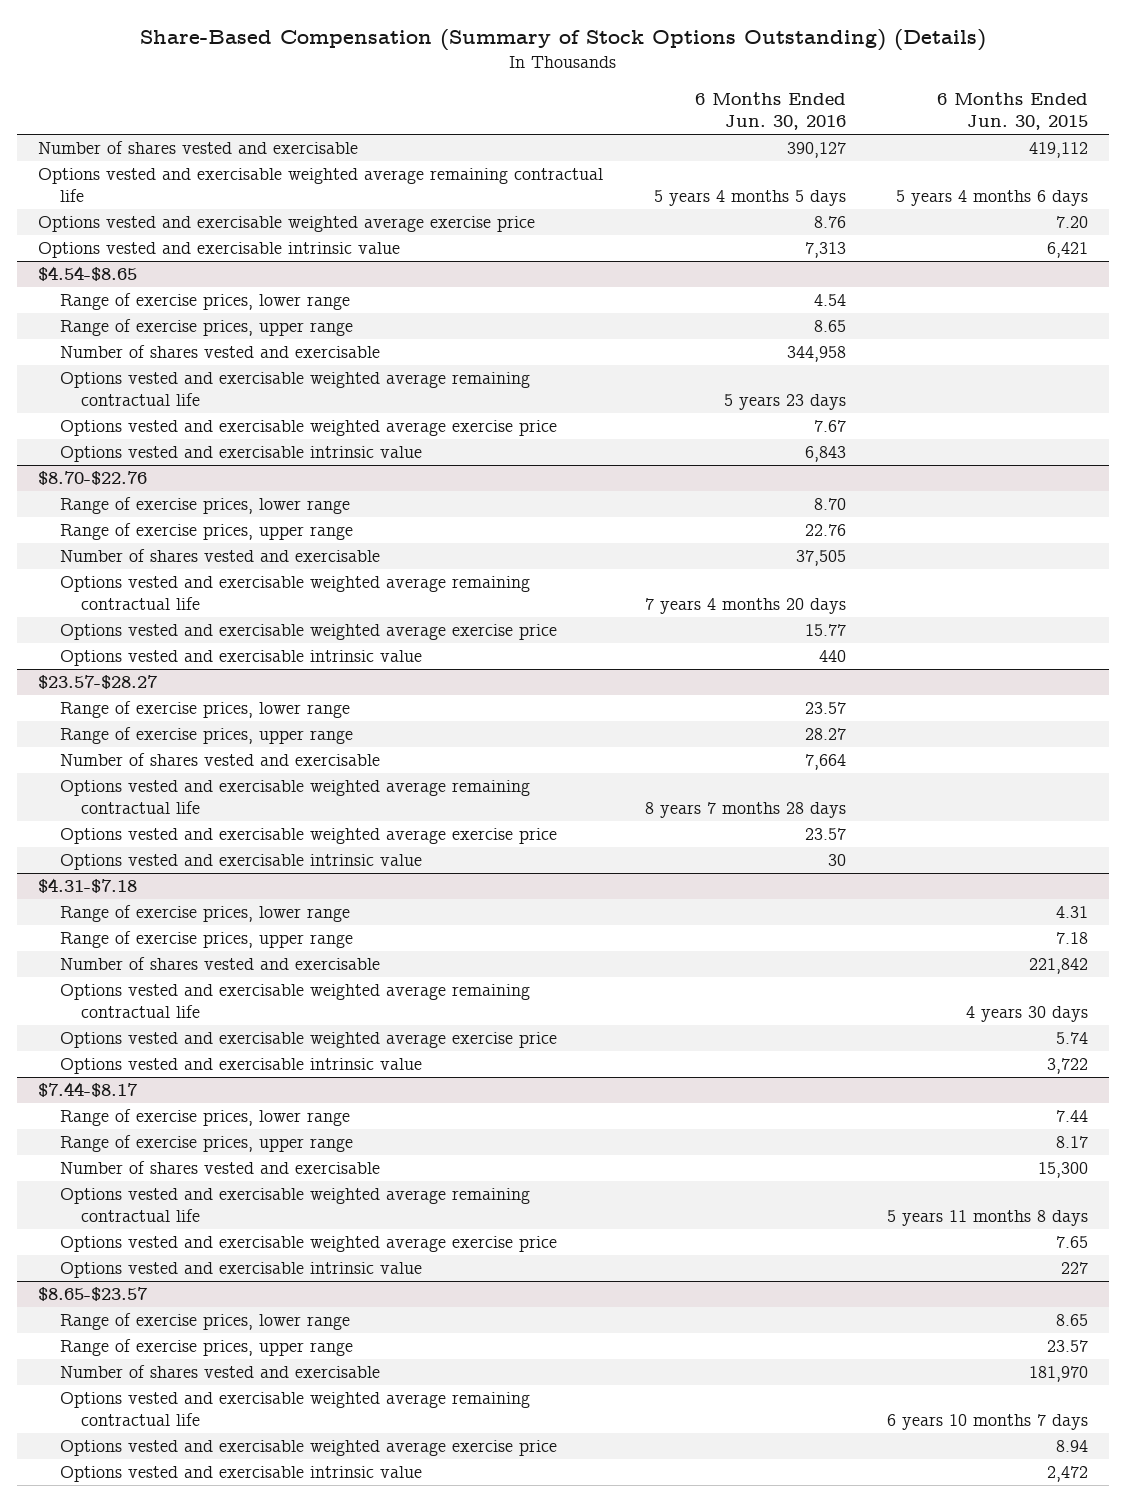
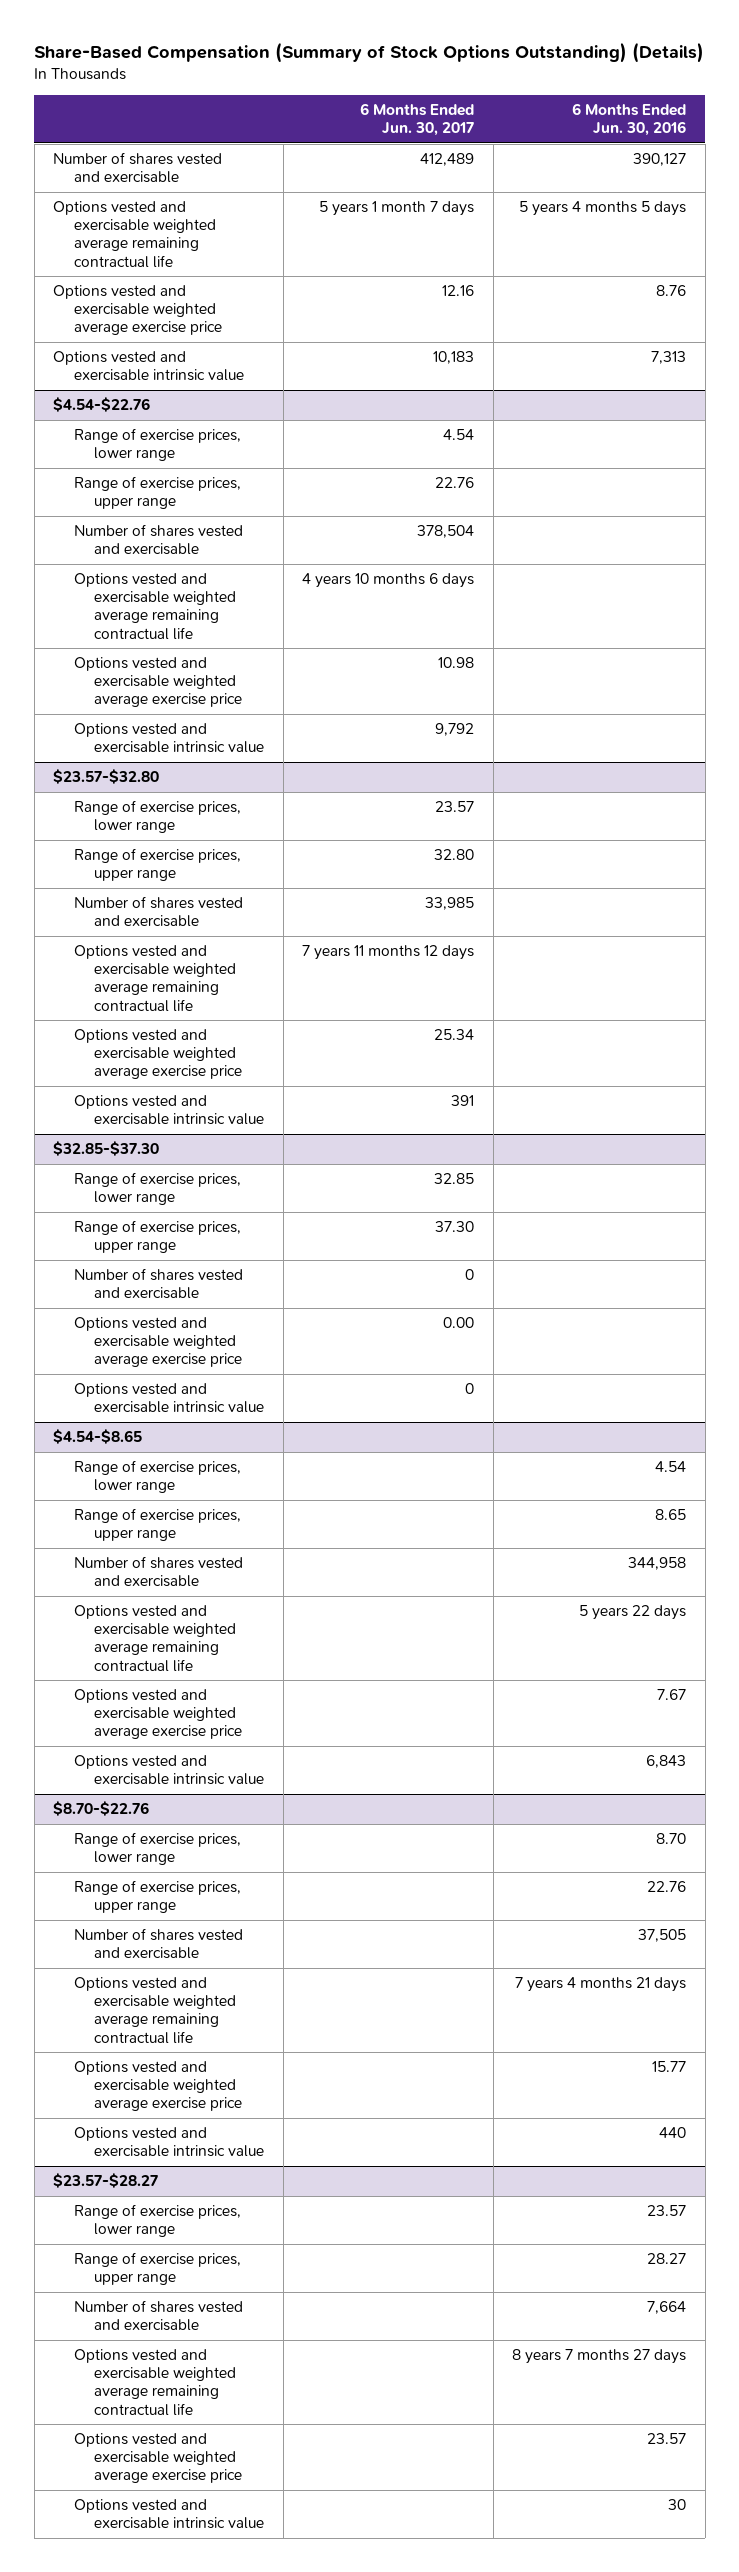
- | 6 Months Ended Jun. 30, 2016 | 6 Months Ended Jun. 30, 2015
+ | 6 Months Ended Jun. 30, 2017 | 6 Months Ended Jun. 30, 2016
+ $4.54-$22.76
+ Range of exercise prices, lower range | 4.54 |
+ Range of exercise prices, upper range | 22.76 |
+ Number of shares vested and exercisable | 378,504 |
+ Options vested and exercisable weighted average remaining contractual life | 4 years 10 months 6 days |
+ Options vested and exercisable weighted average exercise price | 10.98 |
+ Options vested and exercisable intrinsic value | 9,792 |
+ $23.57-$32.80
+ Range of exercise prices, lower range | 23.57 |
+ Range of exercise prices, upper range | 32.80 |
+ Number of shares vested and exercisable | 33,985 |
+ Options vested and exercisable weighted average remaining contractual life | 7 years 11 months 12 days |
+ Options vested and exercisable weighted average exercise price | 25.34 |
+ Options vested and exercisable intrinsic value | 391 |
+ $32.85-$37.30
+ Range of exercise prices, lower range | 32.85 |
+ Range of exercise prices, upper range | 37.30 |
+ Number of shares vested and exercisable | 0 |
+ Options vested and exercisable weighted average exercise price | 0.00 |
+ Options vested and exercisable intrinsic value | 0 |
@ $4.54-$8.65
- Options vested and exercisable weighted average remaining contractual life | 5 years 23 days |
+ Options vested and exercisable weighted average remaining contractual life | | 5 years 22 days
@ $8.70-$22.76
- Options vested and exercisable weighted average remaining contractual life | 7 years 4 months 20 days |
+ Options vested and exercisable weighted average remaining contractual life | | 7 years 4 months 21 days
@ $23.57-$28.27
- Options vested and exercisable weighted average remaining contractual life | 8 years 7 months 28 days |
+ Options vested and exercisable weighted average remaining contractual life | | 8 years 7 months 27 days
- $4.31-$7.18
- Range of exercise prices, lower range | | 4.31
- Range of exercise prices, upper range | | 7.18
- Number of shares vested and exercisable | | 221,842
- Options vested and exercisable weighted average remaining contractual life | | 4 years 30 days
- Options vested and exercisable weighted average exercise price | | 5.74
- Options vested and exercisable intrinsic value | | 3,722
- $7.44-$8.17
- Range of exercise prices, lower range | | 7.44
- Range of exercise prices, upper range | | 8.17
- Number of shares vested and exercisable | | 15,300
- Options vested and exercisable weighted average remaining contractual life | | 5 years 11 months 8 days
- Options vested and exercisable weighted average exercise price | | 7.65
- Options vested and exercisable intrinsic value | | 227
- $8.65-$23.57
- Range of exercise prices, lower range | | 8.65
- Range of exercise prices, upper range | | 23.57
- Number of shares vested and exercisable | | 181,970
- Options vested and exercisable weighted average remaining contractual life | | 6 years 10 months 7 days
- Options vested and exercisable weighted average exercise price | | 8.94
- Options vested and exercisable intrinsic value | | 2,472

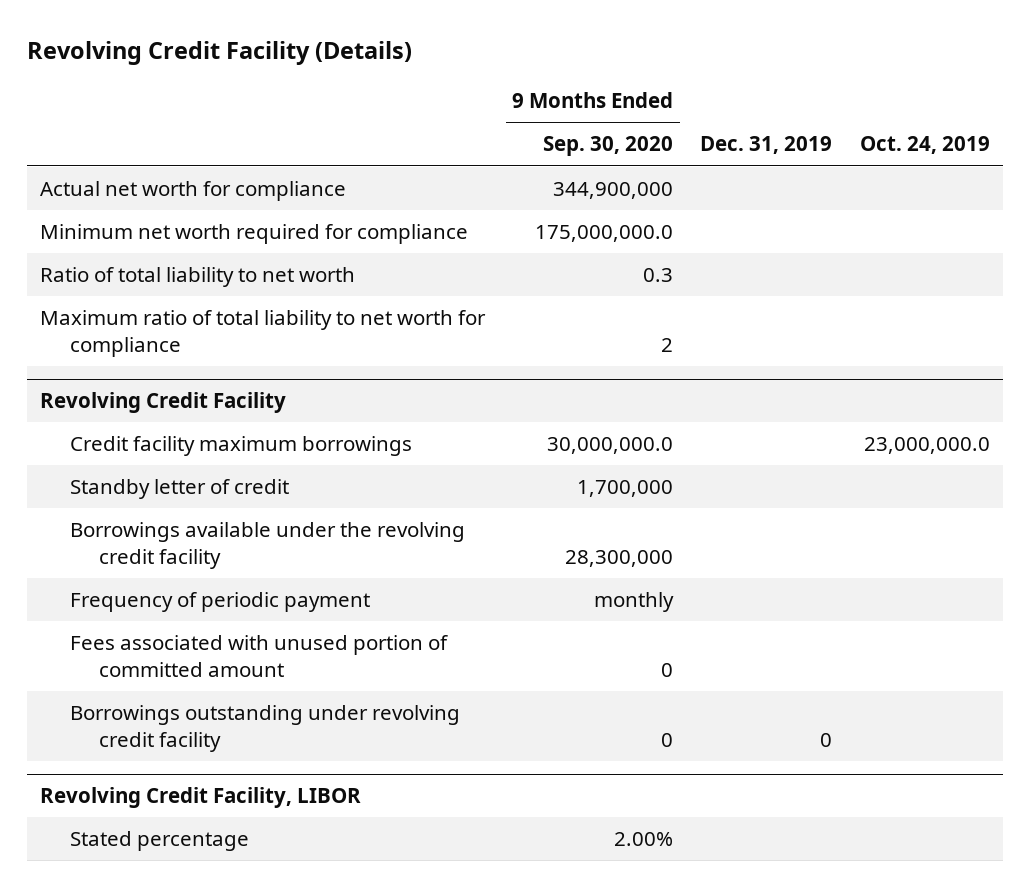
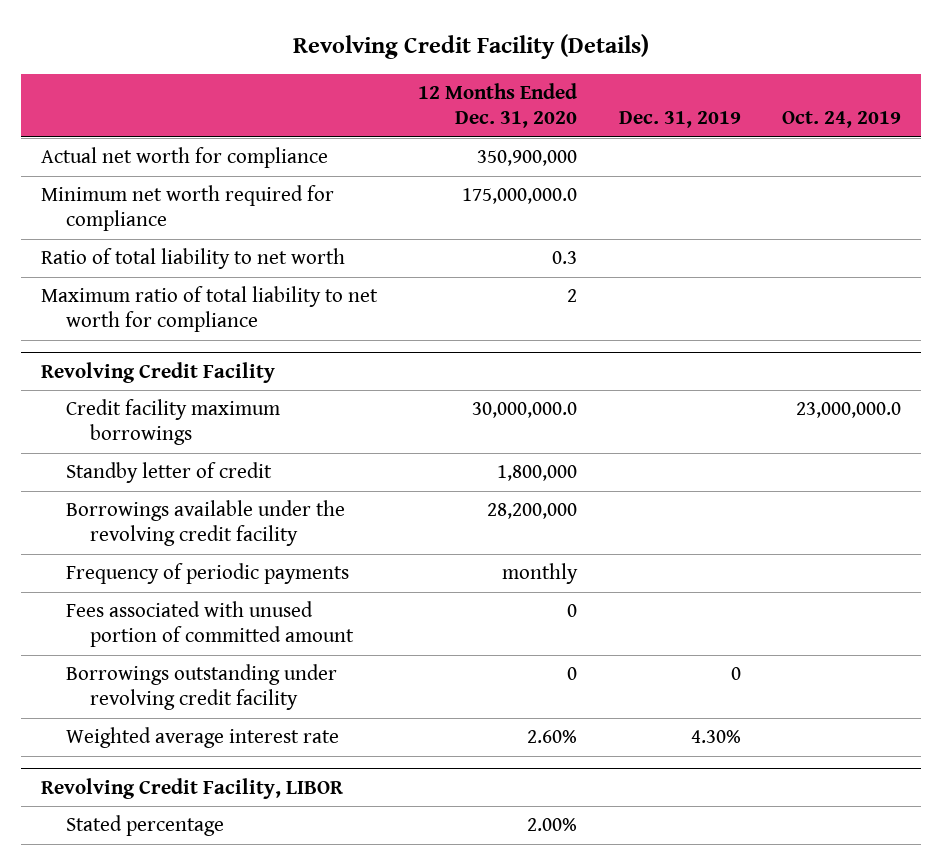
- | 9 Months Ended Sep. 30, 2020 | Dec. 31, 2019 | Oct. 24, 2019
+ | 12 Months Ended Dec. 31, 2020 | Dec. 31, 2019 | Oct. 24, 2019
@ Revolving Credit Facility
- Frequency of periodic payment | monthly | |
+ Frequency of periodic payments | monthly | |
+ Weighted average interest rate | 2.60% | 4.30% |

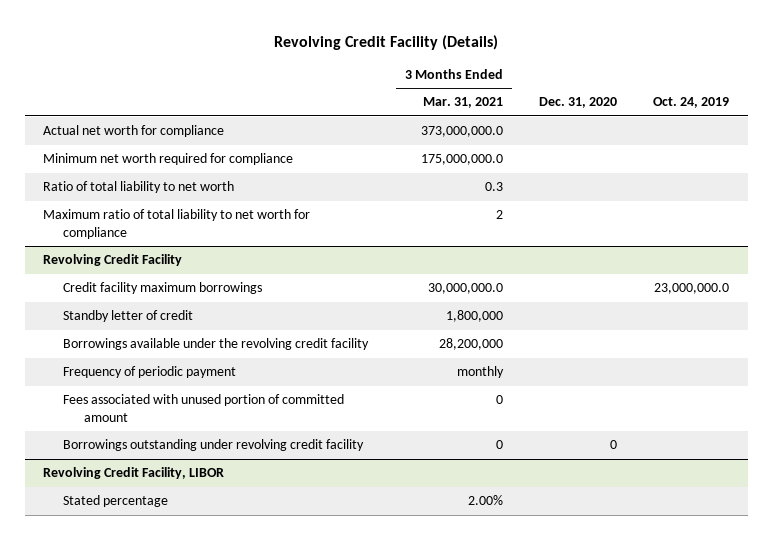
- | 12 Months Ended Dec. 31, 2020 | Dec. 31, 2019 | Oct. 24, 2019
+ | 3 Months Ended Mar. 31, 2021 | Dec. 31, 2020 | Oct. 24, 2019
@ Revolving Credit Facility
- Frequency of periodic payments | monthly | |
+ Frequency of periodic payment | monthly | |
- Weighted average interest rate | 2.60% | 4.30% |

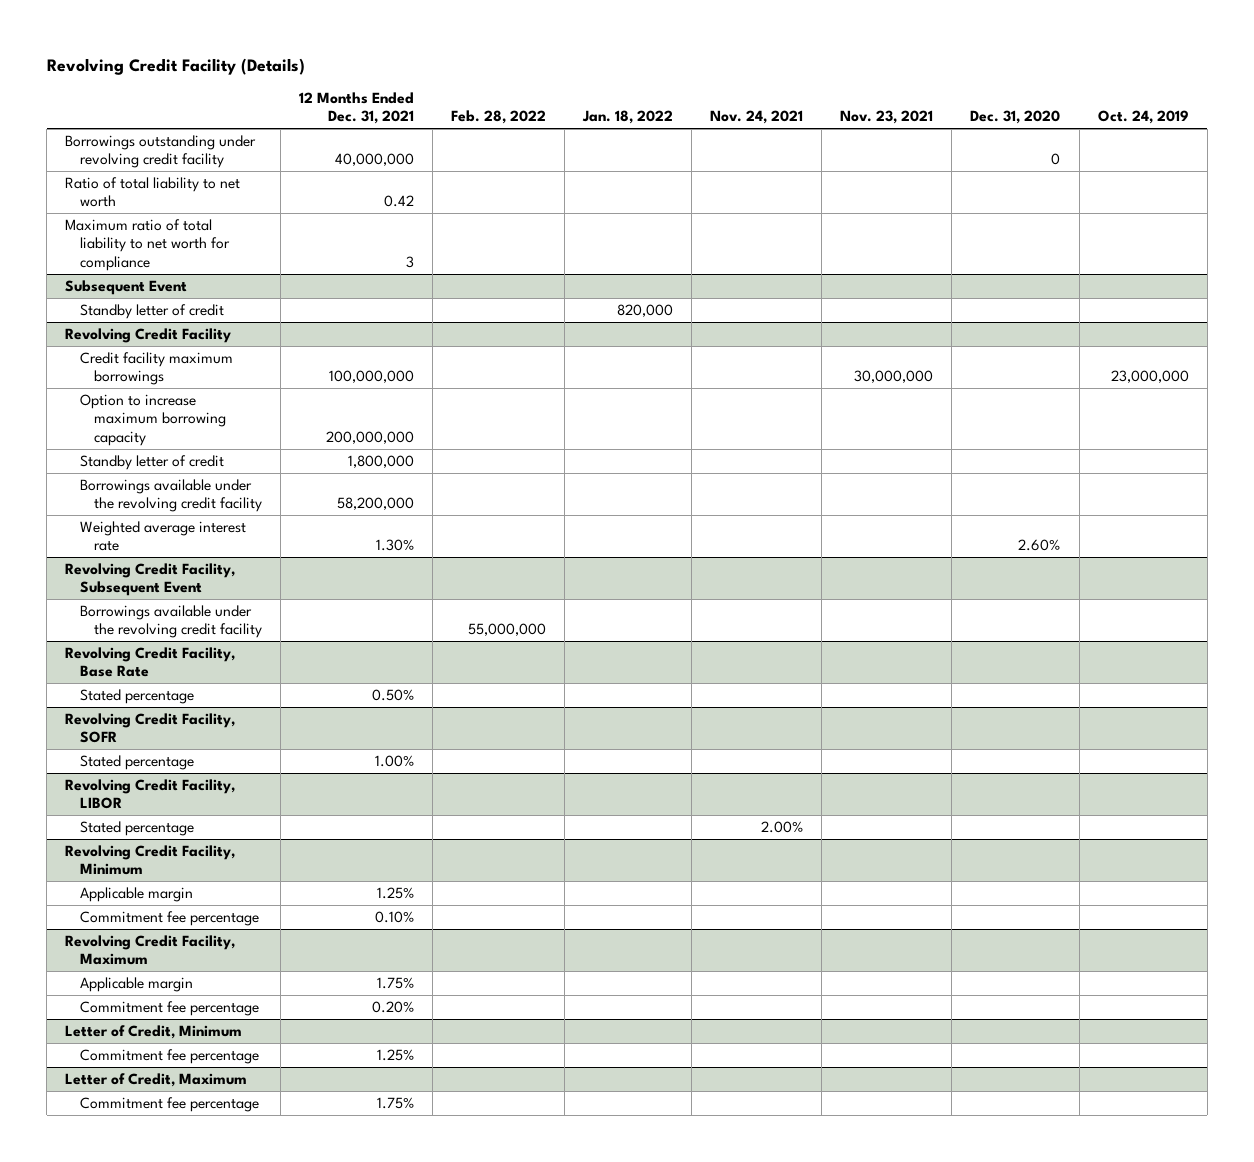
- | 3 Months Ended Mar. 31, 2021 | Dec. 31, 2020 | Oct. 24, 2019
+ | 12 Months Ended Dec. 31, 2021 | Feb. 28, 2022 | Jan. 18, 2022 | Nov. 24, 2021 | Nov. 23, 2021 | Dec. 31, 2020 | Oct. 24, 2019
- Actual net worth for compliance | 373,000,000.0 | |
- Minimum net worth required for compliance | 175,000,000.0 | |
+ Borrowings outstanding under revolving credit facility | 40,000,000 | | | | | 0 |
+ Subsequent Event
+ Standby letter of credit | | | 820,000 | | | |
@ Revolving Credit Facility
- Credit facility maximum borrowings | 30,000,000.0 | | 23,000,000.0
+ Credit facility maximum borrowings | 100,000,000 | | | | 30,000,000 | | 23,000,000
+ Option to increase maximum borrowing capacity | 200,000,000 | | | | | |
- Frequency of periodic payment | monthly | |
- Fees associated with unused portion of committed amount | 0 | |
- Borrowings outstanding under revolving credit facility | 0 | 0 |
+ Weighted average interest rate | 1.30% | | | | | 2.60% |
+ Revolving Credit Facility, Subsequent Event
+ Borrowings available under the revolving credit facility | | 55,000,000 | | | | |
+ Revolving Credit Facility, Base Rate
+ Stated percentage | 0.50% | | | | | |
+ Revolving Credit Facility, SOFR
+ Stated percentage | 1.00% | | | | | |
+ Revolving Credit Facility, Minimum
+ Applicable margin | 1.25% | | | | | |
+ Commitment fee percentage | 0.10% | | | | | |
+ Revolving Credit Facility, Maximum
+ Applicable margin | 1.75% | | | | | |
+ Commitment fee percentage | 0.20% | | | | | |
+ Letter of Credit, Minimum
+ Commitment fee percentage | 1.25% | | | | | |
+ Letter of Credit, Maximum
+ Commitment fee percentage | 1.75% | | | | | |

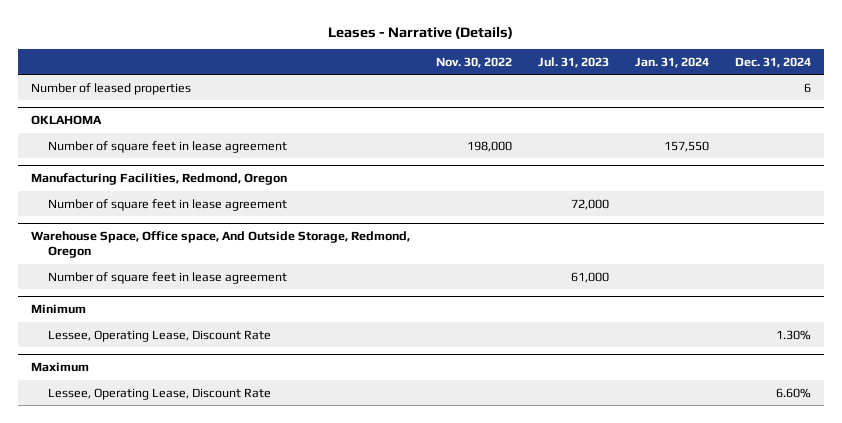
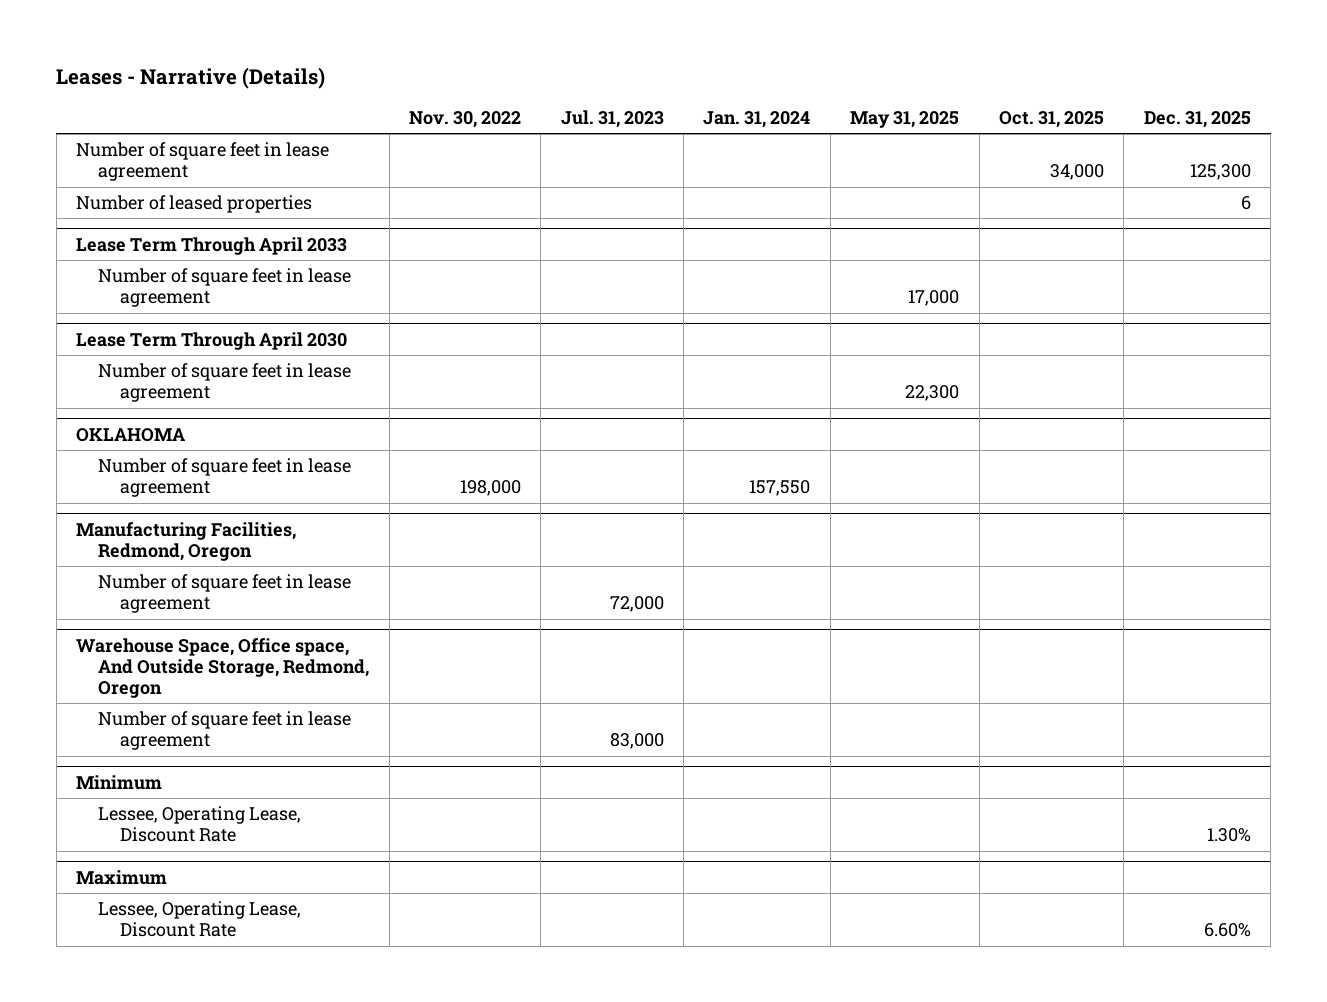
- | Nov. 30, 2022 | Jul. 31, 2023 | Jan. 31, 2024 | Dec. 31, 2024
+ | Nov. 30, 2022 | Jul. 31, 2023 | Jan. 31, 2024 | May 31, 2025 | Oct. 31, 2025 | Dec. 31, 2025
+ Number of square feet in lease agreement | | | | | 34,000 | 125,300
+ Lease Term Through April 2033
+ Number of square feet in lease agreement | | | | 17,000 | |
+ Lease Term Through April 2030
+ Number of square feet in lease agreement | | | | 22,300 | |
@ Warehouse Space, Office space, And Outside Storage, Redmond, Oregon
- Number of square feet in lease agreement | | 61,000 | |
+ Number of square feet in lease agreement | | 83,000 | | | |

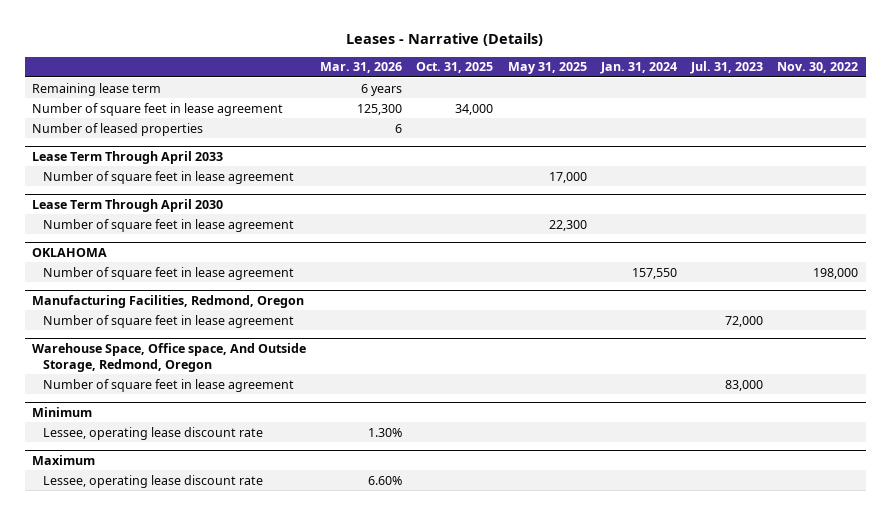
- | Nov. 30, 2022 | Jul. 31, 2023 | Jan. 31, 2024 | May 31, 2025 | Oct. 31, 2025 | Dec. 31, 2025
+ | Mar. 31, 2026 | Oct. 31, 2025 | May 31, 2025 | Jan. 31, 2024 | Jul. 31, 2023 | Nov. 30, 2022
+ Remaining lease term | 6 years | | | | |
@ Minimum
- Lessee, Operating Lease, Discount Rate | | | | | | 1.30%
+ Lessee, operating lease discount rate | 1.30% | | | | |
@ Maximum
- Lessee, Operating Lease, Discount Rate | | | | | | 6.60%
+ Lessee, operating lease discount rate | 6.60% | | | | |

